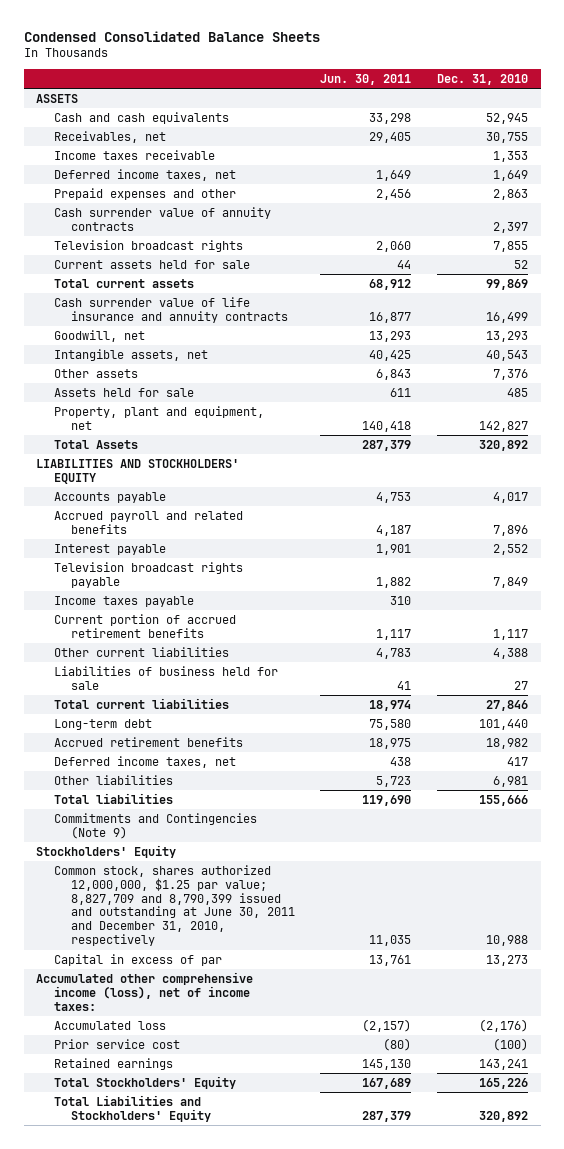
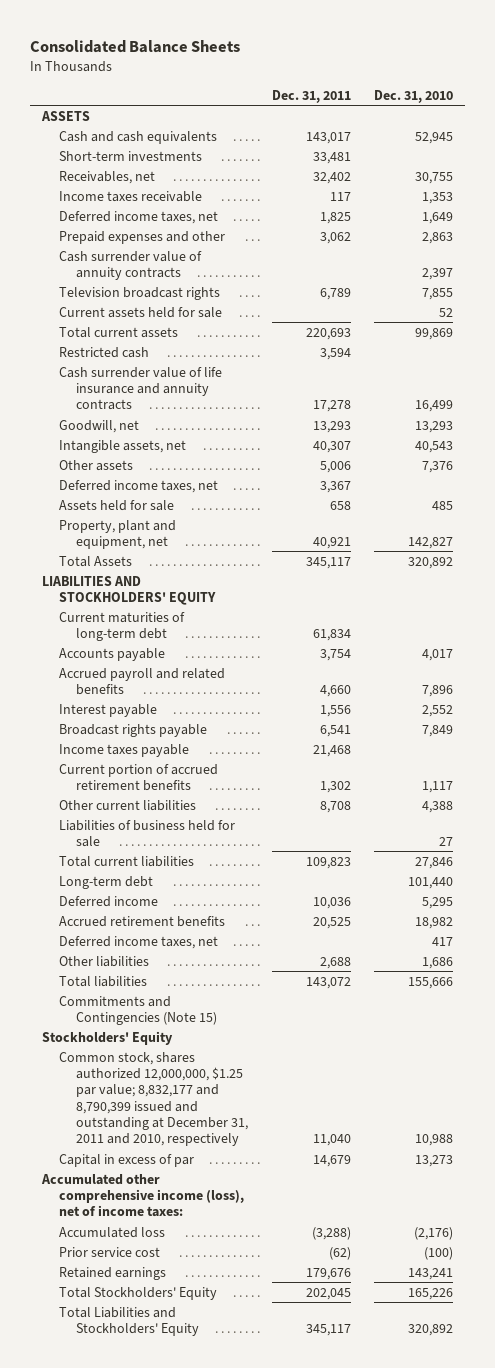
- Condensed Consolidated Balance Sheets
+ Consolidated Balance Sheets
- | Jun. 30, 2011 | Dec. 31, 2010
+ | Dec. 31, 2011 | Dec. 31, 2010
+ Short-term investments | 33,481 |
+ Restricted cash | 3,594 |
+ Deferred income taxes, net | 3,367 |
+ Current maturities of long-term debt | 61,834 |
- Television broadcast rights payable | 1,882 | 7,849
+ Broadcast rights payable | 6,541 | 7,849
+ Deferred income | 10,036 | 5,295
- Other liabilities | 5,723 | 6,981
+ Other liabilities | 2,688 | 1,686
- Commitments and Contingencies (Note 9)
+ Commitments and Contingencies (Note 15)
- Common stock, shares authorized 12,000,000, $1.25 par value; 8,827,709 and 8,790,399 issued and outstanding at June 30, 2011 and December 31, 2010, respectively | 11,035 | 10,988
+ Common stock, shares authorized 12,000,000, $1.25 par value; 8,832,177 and 8,790,399 issued and outstanding at December 31, 2011 and 2010, respectively | 11,040 | 10,988

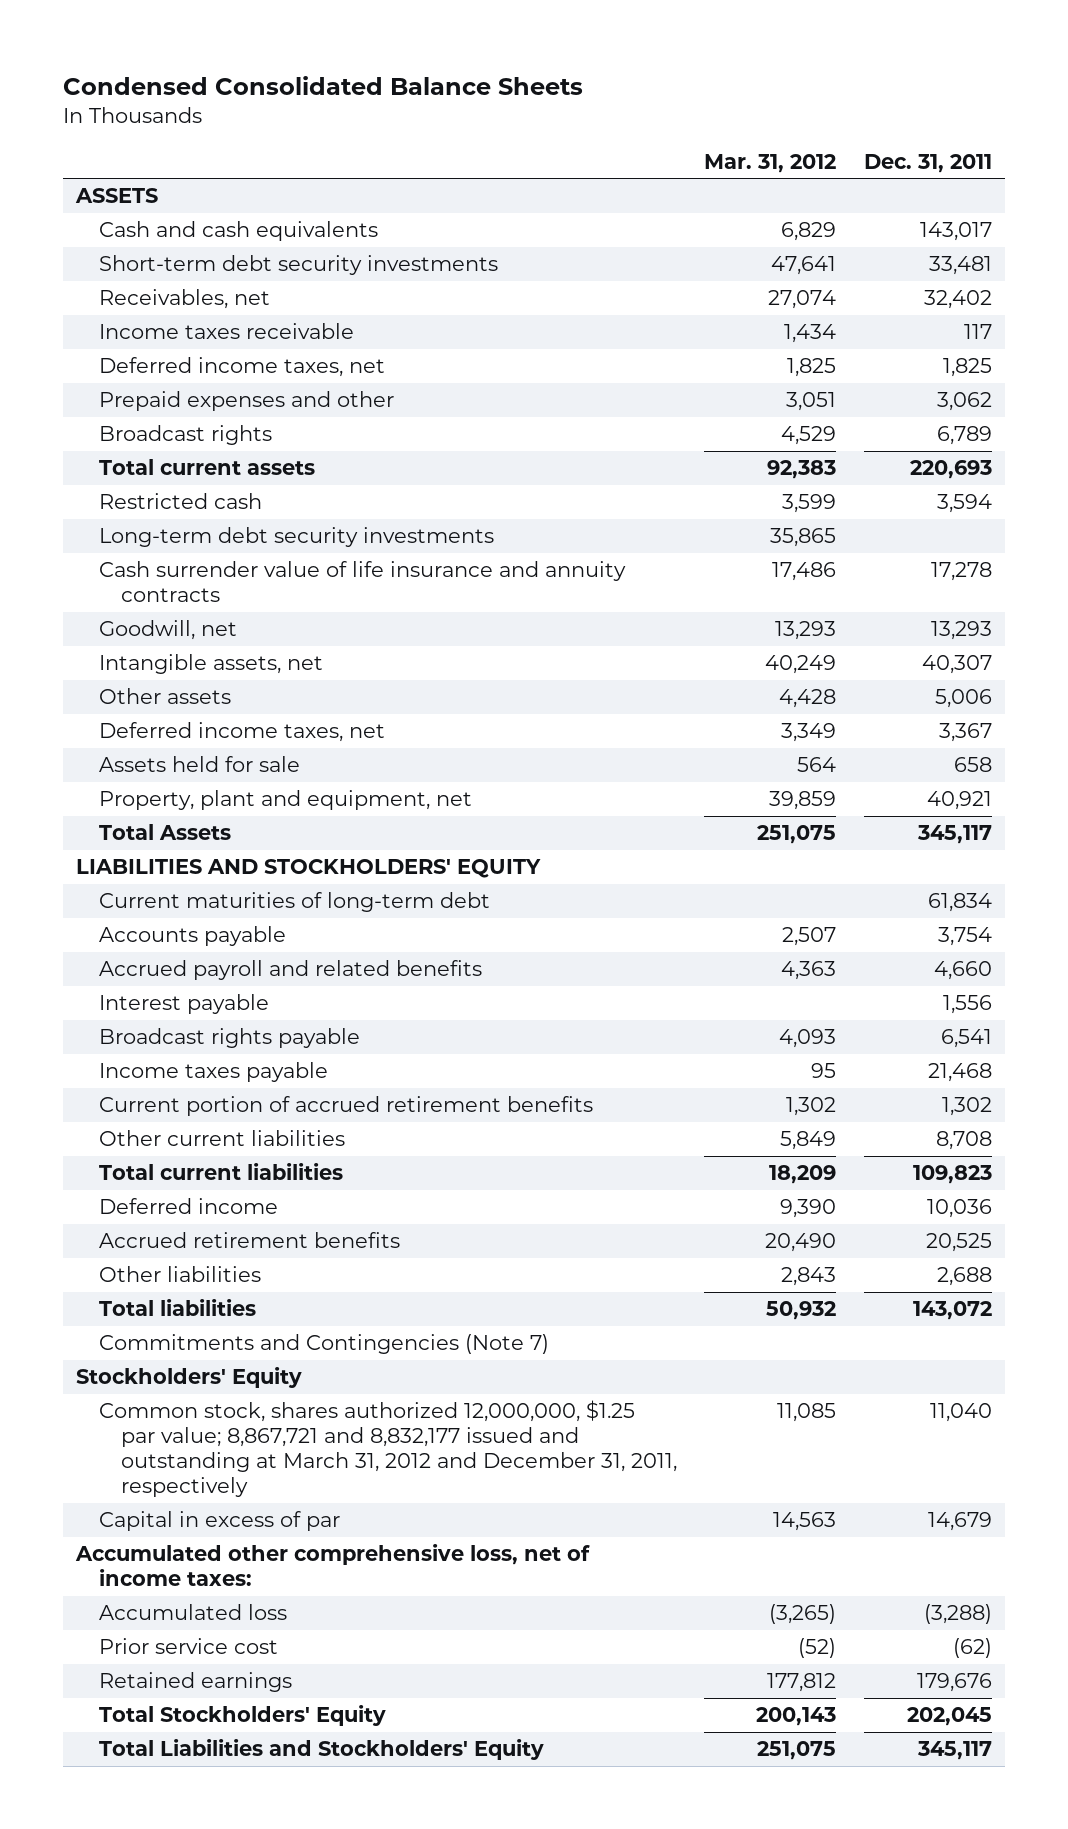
- Consolidated Balance Sheets
+ Condensed Consolidated Balance Sheets
- | Dec. 31, 2011 | Dec. 31, 2010
+ | Mar. 31, 2012 | Dec. 31, 2011
- Short-term investments | 33,481 |
+ Short-term debt security investments | 47,641 | 33,481
- Cash surrender value of annuity contracts | | 2,397
- Television broadcast rights | 6,789 | 7,855
- Current assets held for sale | | 52
+ Broadcast rights | 4,529 | 6,789
+ Long-term debt security investments | 35,865 |
- Liabilities of business held for sale | | 27
- Long-term debt | | 101,440
- Deferred income taxes, net | | 417
- Commitments and Contingencies (Note 15)
+ Commitments and Contingencies (Note 7)
- Common stock, shares authorized 12,000,000, $1.25 par value; 8,832,177 and 8,790,399 issued and outstanding at December 31, 2011 and 2010, respectively | 11,040 | 10,988
+ Common stock, shares authorized 12,000,000, $1.25 par value; 8,867,721 and 8,832,177 issued and outstanding at March 31, 2012 and December 31, 2011, respectively | 11,085 | 11,040
- Accumulated other comprehensive income (loss), net of income taxes:
+ Accumulated other comprehensive loss, net of income taxes:

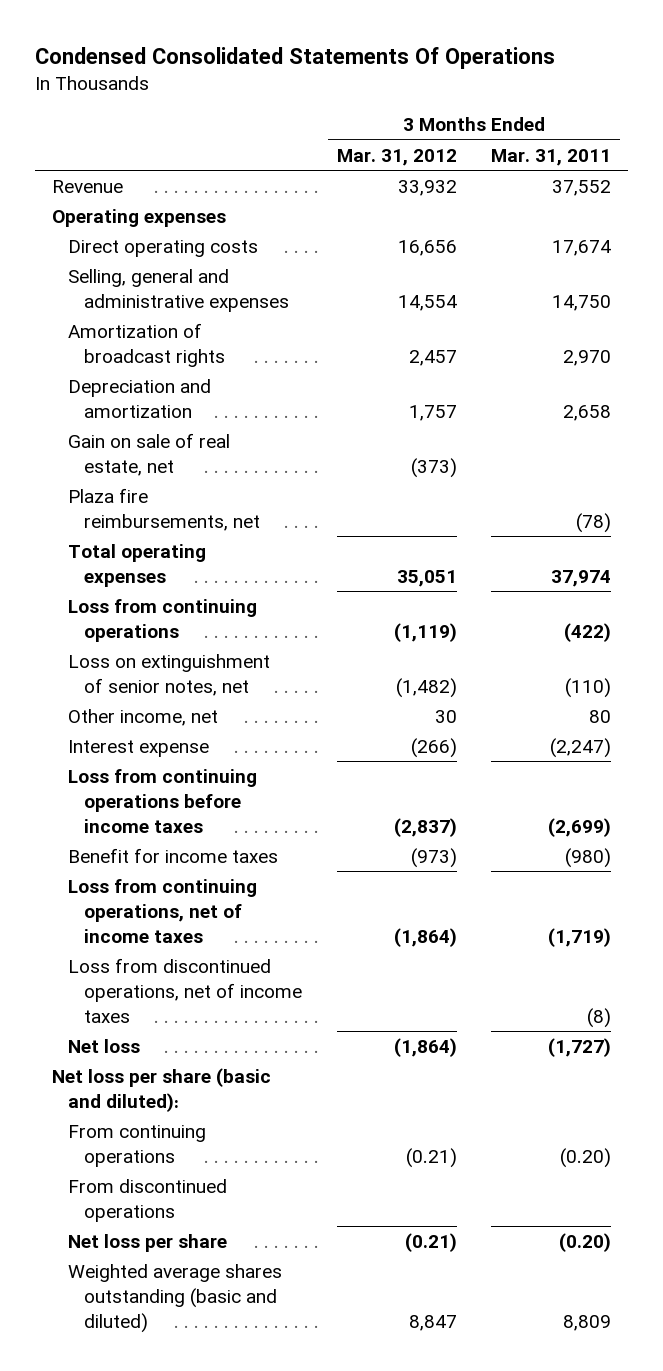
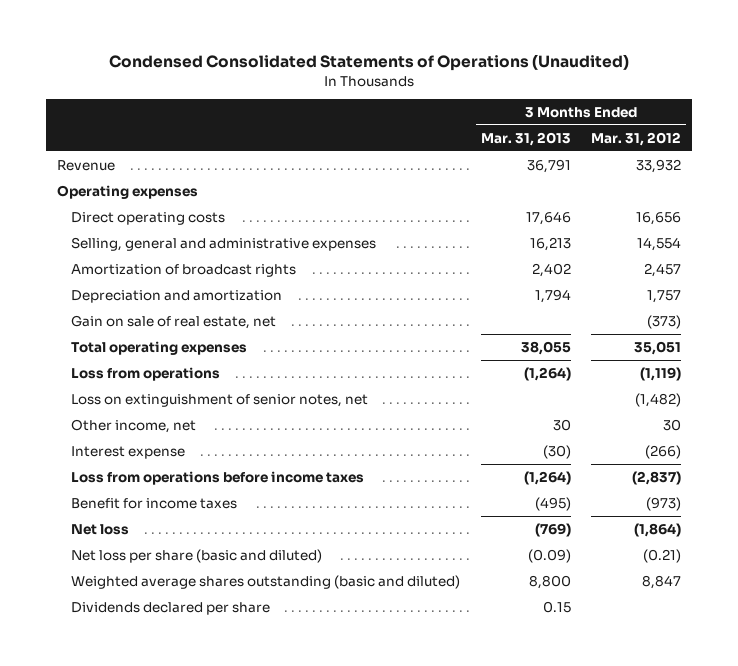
- Condensed Consolidated Statements Of Operations
+ Condensed Consolidated Statements of Operations (Unaudited)
- | 3 Months Ended Mar. 31, 2012 | 3 Months Ended Mar. 31, 2011
+ | 3 Months Ended Mar. 31, 2013 | 3 Months Ended Mar. 31, 2012
- Plaza fire reimbursements, net | | (78)
- Loss from continuing operations | (1,119) | (422)
+ Loss from operations | (1,264) | (1,119)
- Loss from continuing operations before income taxes | (2,837) | (2,699)
+ Loss from operations before income taxes | (1,264) | (2,837)
- Loss from continuing operations, net of income taxes | (1,864) | (1,719)
- Loss from discontinued operations, net of income taxes | | (8)
- Net loss per share (basic and diluted):
- From continuing operations | (0.21) | (0.20)
- From discontinued operations
- Net loss per share | (0.21) | (0.20)
+ Net loss per share (basic and diluted) | (0.09) | (0.21)
+ Dividends declared per share | 0.15 |

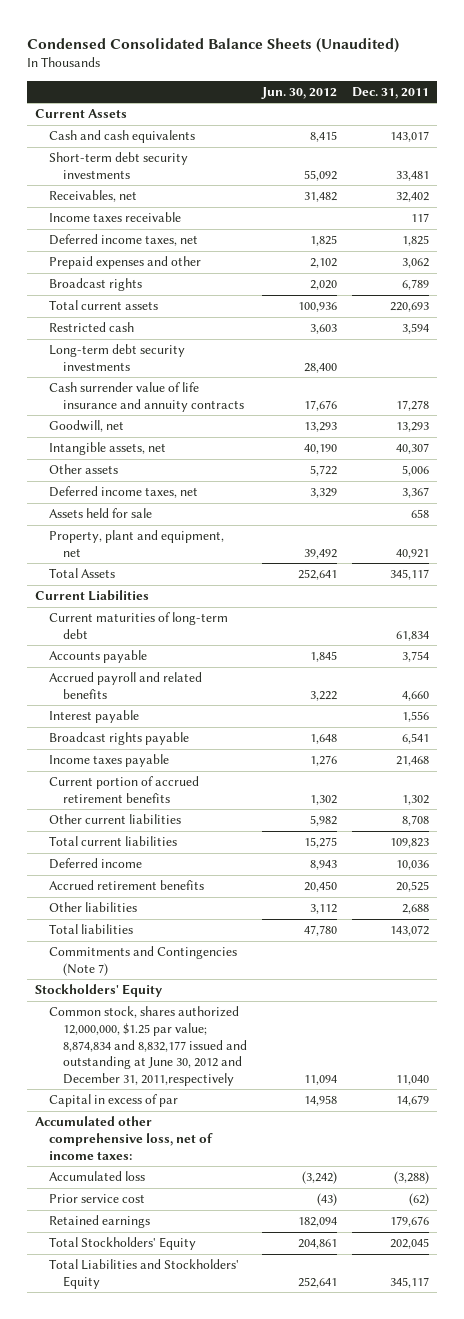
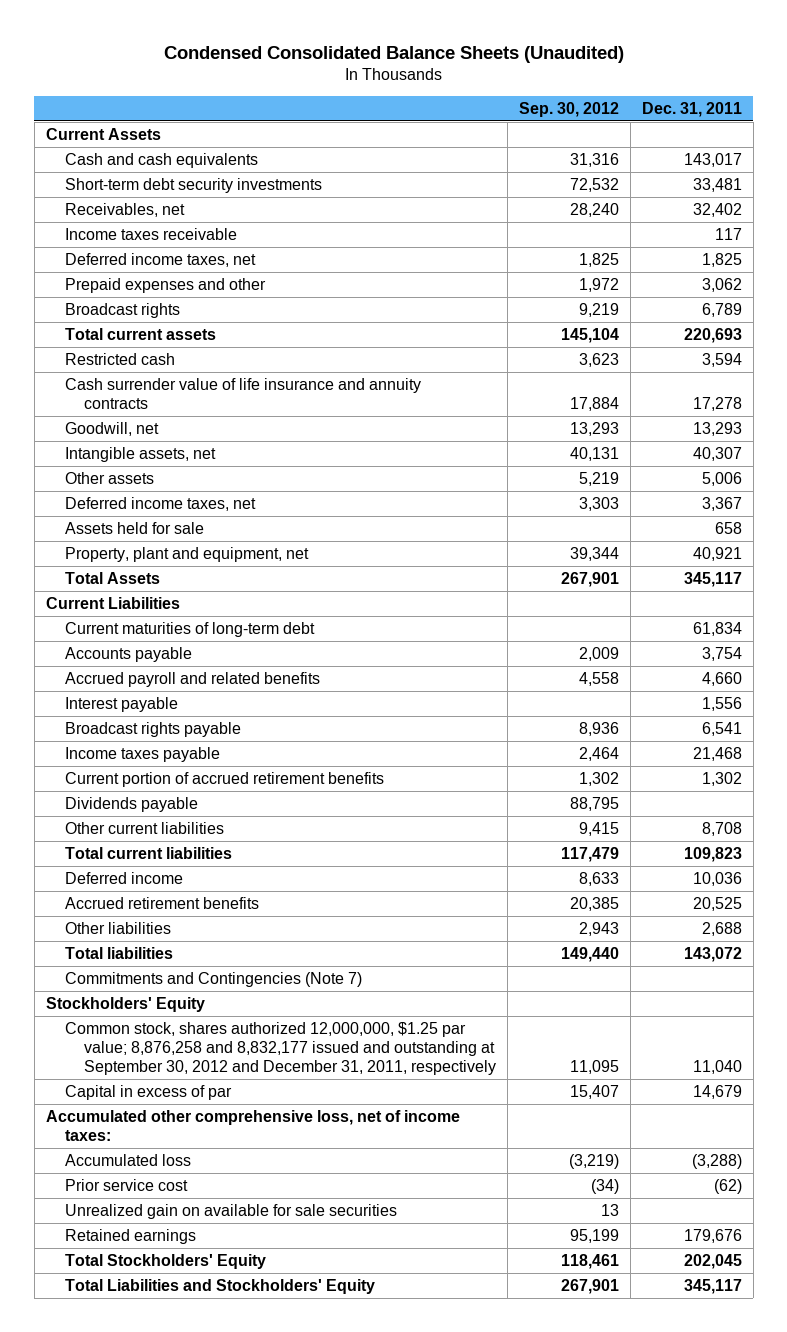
- | Jun. 30, 2012 | Dec. 31, 2011
+ | Sep. 30, 2012 | Dec. 31, 2011
- Long-term debt security investments | 28,400 |
+ Dividends payable | 88,795 |
- Common stock, shares authorized 12,000,000, $1.25 par value; 8,874,834 and 8,832,177 issued and outstanding at June 30, 2012 and December 31, 2011,respectively | 11,094 | 11,040
+ Common stock, shares authorized 12,000,000, $1.25 par value; 8,876,258 and 8,832,177 issued and outstanding at September 30, 2012 and December 31, 2011, respectively | 11,095 | 11,040
+ Unrealized gain on available for sale securities | 13 |

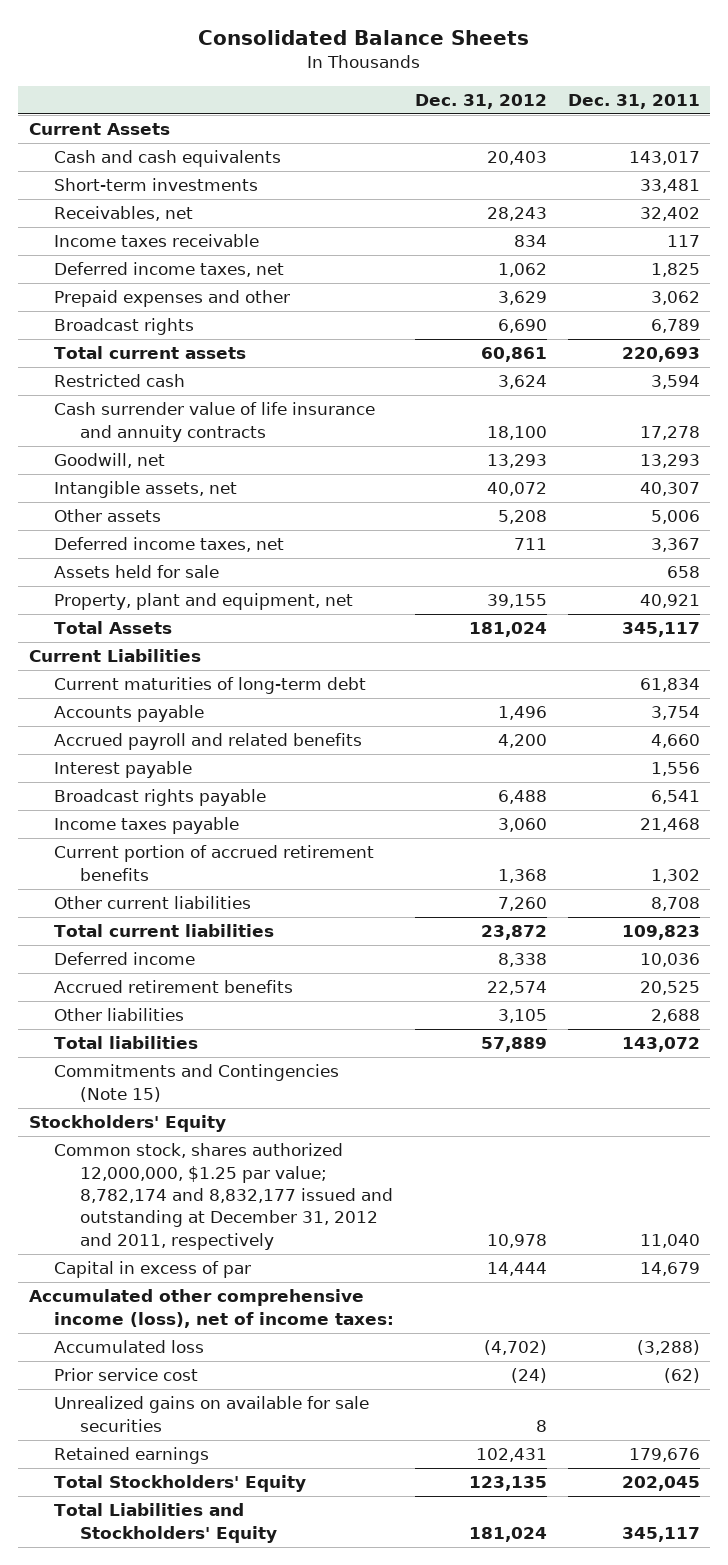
- Condensed Consolidated Balance Sheets (Unaudited)
+ Consolidated Balance Sheets
- | Sep. 30, 2012 | Dec. 31, 2011
+ | Dec. 31, 2012 | Dec. 31, 2011
- Short-term debt security investments | 72,532 | 33,481
+ Short-term investments | | 33,481
- Dividends payable | 88,795 |
- Commitments and Contingencies (Note 7)
+ Commitments and Contingencies (Note 15)
- Common stock, shares authorized 12,000,000, $1.25 par value; 8,876,258 and 8,832,177 issued and outstanding at September 30, 2012 and December 31, 2011, respectively | 11,095 | 11,040
+ Common stock, shares authorized 12,000,000, $1.25 par value; 8,782,174 and 8,832,177 issued and outstanding at December 31, 2012 and 2011, respectively | 10,978 | 11,040
- Accumulated other comprehensive loss, net of income taxes:
+ Accumulated other comprehensive income (loss), net of income taxes:
- Unrealized gain on available for sale securities | 13 |
+ Unrealized gains on available for sale securities | 8 |

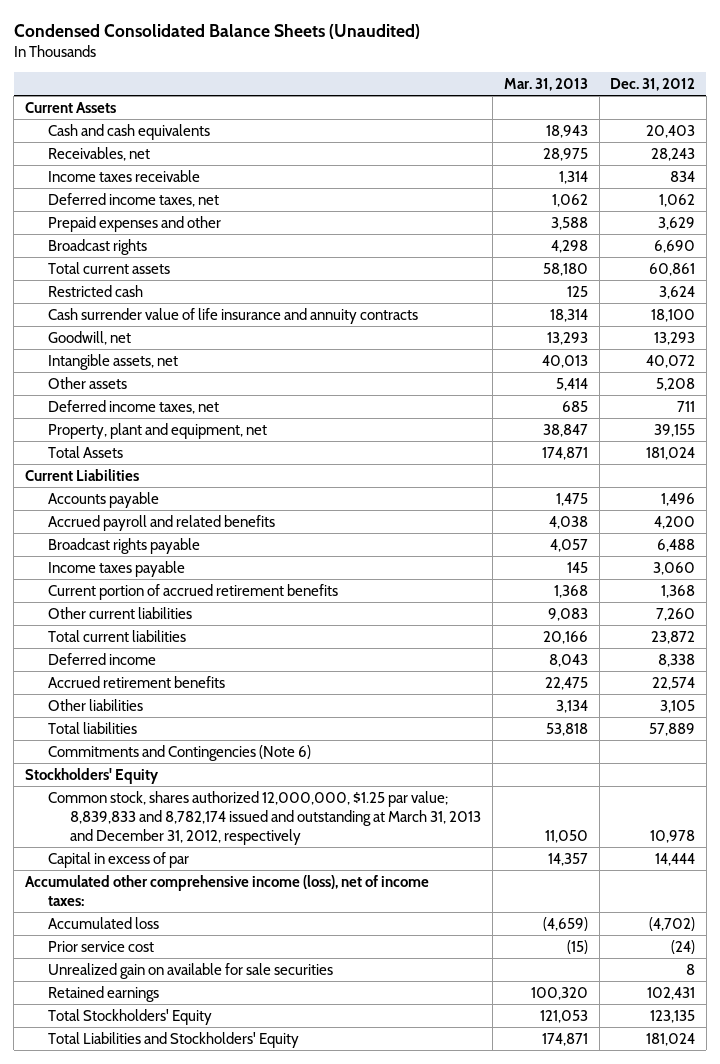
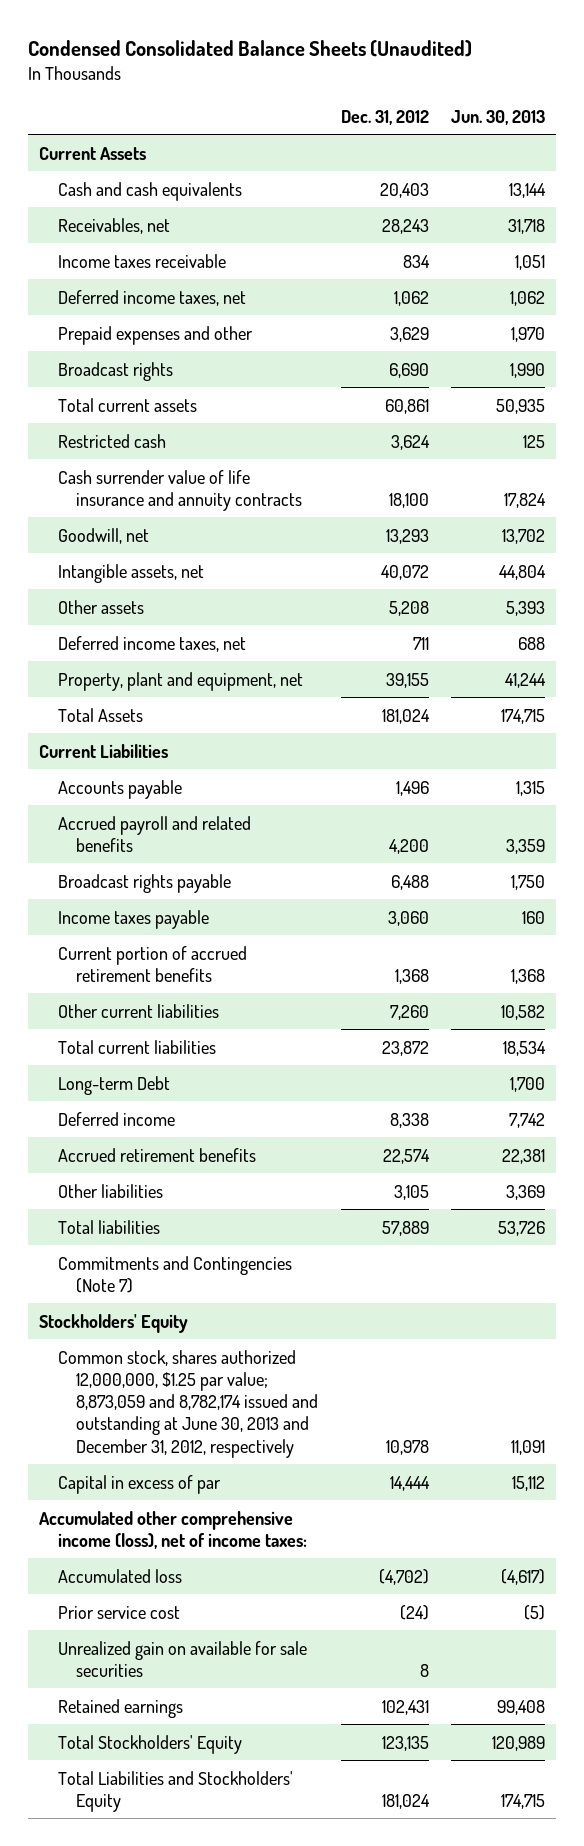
- | Mar. 31, 2013 | Dec. 31, 2012
+ | Dec. 31, 2012 | Jun. 30, 2013
+ Long-term Debt | | 1,700
- Commitments and Contingencies (Note 6)
+ Commitments and Contingencies (Note 7)
- Common stock, shares authorized 12,000,000, $1.25 par value; 8,839,833 and 8,782,174 issued and outstanding at March 31, 2013 and December 31, 2012, respectively | 11,050 | 10,978
+ Common stock, shares authorized 12,000,000, $1.25 par value; 8,873,059 and 8,782,174 issued and outstanding at June 30, 2013 and December 31, 2012, respectively | 10,978 | 11,091

